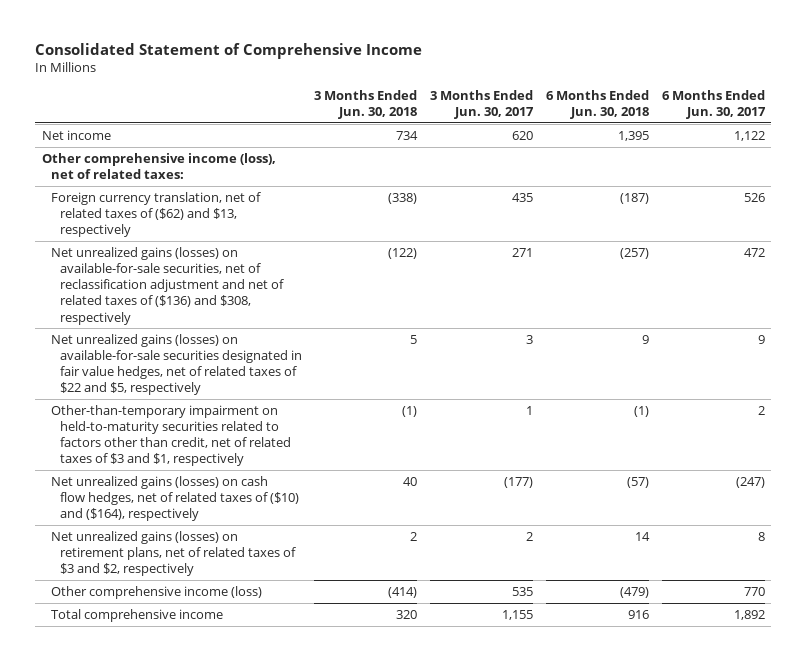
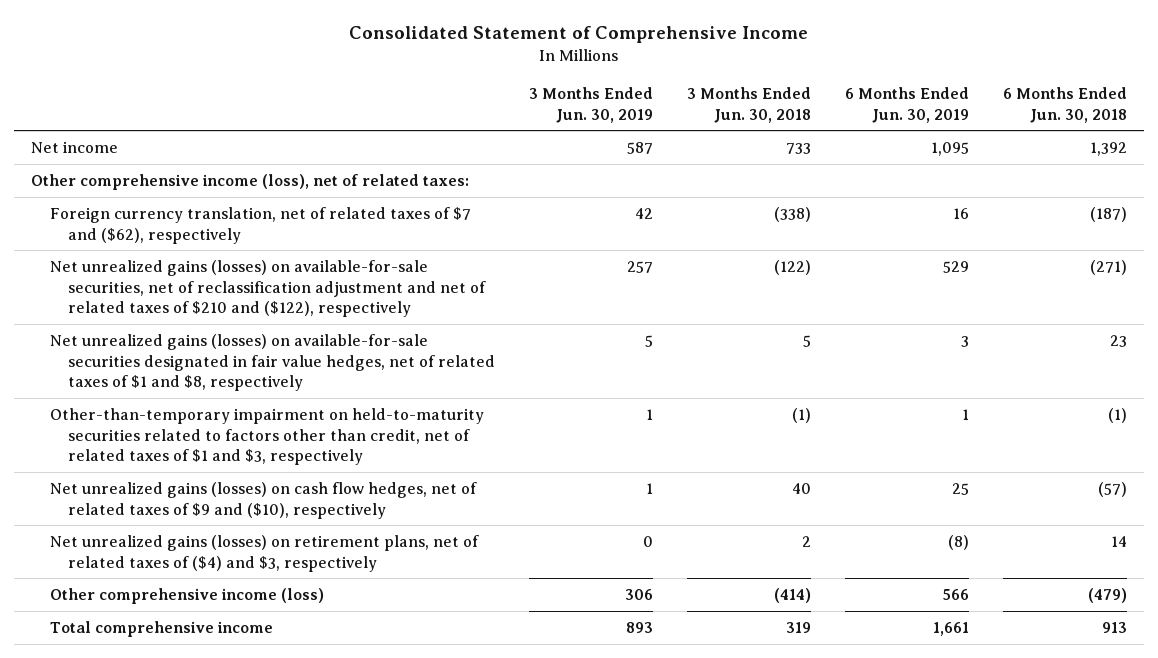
- | 3 Months Ended Jun. 30, 2018 | 3 Months Ended Jun. 30, 2017 | 6 Months Ended Jun. 30, 2018 | 6 Months Ended Jun. 30, 2017
+ | 3 Months Ended Jun. 30, 2019 | 3 Months Ended Jun. 30, 2018 | 6 Months Ended Jun. 30, 2019 | 6 Months Ended Jun. 30, 2018
- Net income | 734 | 620 | 1,395 | 1,122
+ Net income | 587 | 733 | 1,095 | 1,392
- Foreign currency translation, net of related taxes of ($62) and $13, respectively | (338) | 435 | (187) | 526
- Net unrealized gains (losses) on available-for-sale securities, net of reclassification adjustment and net of related taxes of ($136) and $308, respectively | (122) | 271 | (257) | 472
- Net unrealized gains (losses) on available-for-sale securities designated in fair value hedges, net of related taxes of $22 and $5, respectively | 5 | 3 | 9 | 9
- Other-than-temporary impairment on held-to-maturity securities related to factors other than credit, net of related taxes of $3 and $1, respectively | (1) | 1 | (1) | 2
- Net unrealized gains (losses) on cash flow hedges, net of related taxes of ($10) and ($164), respectively | 40 | (177) | (57) | (247)
- Net unrealized gains (losses) on retirement plans, net of related taxes of $3 and $2, respectively | 2 | 2 | 14 | 8
+ Foreign currency translation, net of related taxes of $7 and ($62), respectively | 42 | (338) | 16 | (187)
+ Net unrealized gains (losses) on available-for-sale securities, net of reclassification adjustment and net of related taxes of $210 and ($122), respectively | 257 | (122) | 529 | (271)
+ Net unrealized gains (losses) on available-for-sale securities designated in fair value hedges, net of related taxes of $1 and $8, respectively | 5 | 5 | 3 | 23
+ Other-than-temporary impairment on held-to-maturity securities related to factors other than credit, net of related taxes of $1 and $3, respectively | 1 | (1) | 1 | (1)
+ Net unrealized gains (losses) on cash flow hedges, net of related taxes of $9 and ($10), respectively | 1 | 40 | 25 | (57)
+ Net unrealized gains (losses) on retirement plans, net of related taxes of ($4) and $3, respectively | 0 | 2 | (8) | 14
- Total comprehensive income | 320 | 1,155 | 916 | 1,892
+ Total comprehensive income | 893 | 319 | 1,661 | 913

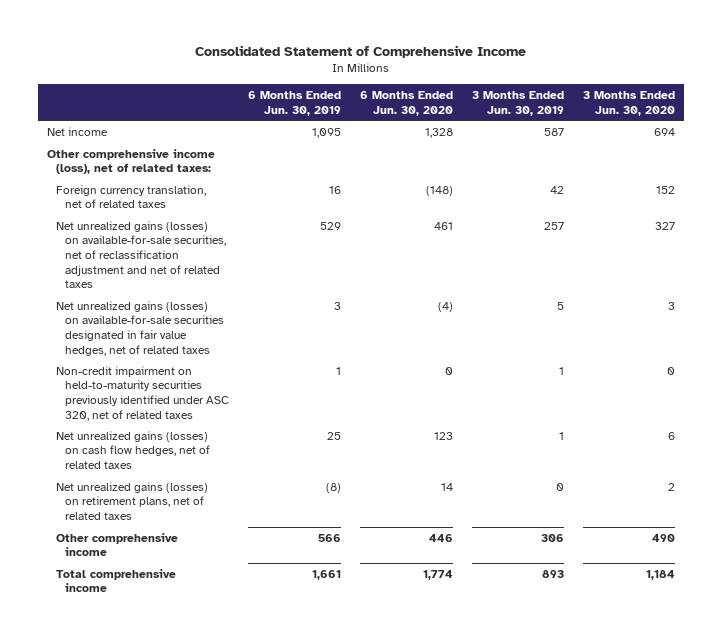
- | 3 Months Ended Jun. 30, 2019 | 3 Months Ended Jun. 30, 2018 | 6 Months Ended Jun. 30, 2019 | 6 Months Ended Jun. 30, 2018
+ | 6 Months Ended Jun. 30, 2019 | 6 Months Ended Jun. 30, 2020 | 3 Months Ended Jun. 30, 2019 | 3 Months Ended Jun. 30, 2020
- Foreign currency translation, net of related taxes of $7 and ($62), respectively | 42 | (338) | 16 | (187)
- Net unrealized gains (losses) on available-for-sale securities, net of reclassification adjustment and net of related taxes of $210 and ($122), respectively | 257 | (122) | 529 | (271)
- Net unrealized gains (losses) on available-for-sale securities designated in fair value hedges, net of related taxes of $1 and $8, respectively | 5 | 5 | 3 | 23
- Other-than-temporary impairment on held-to-maturity securities related to factors other than credit, net of related taxes of $1 and $3, respectively | 1 | (1) | 1 | (1)
- Net unrealized gains (losses) on cash flow hedges, net of related taxes of $9 and ($10), respectively | 1 | 40 | 25 | (57)
- Net unrealized gains (losses) on retirement plans, net of related taxes of ($4) and $3, respectively | 0 | 2 | (8) | 14
- Other comprehensive income (loss) | 306 | (414) | 566 | (479)
+ Foreign currency translation, net of related taxes | 16 | (148) | 42 | 152
+ Net unrealized gains (losses) on available-for-sale securities, net of reclassification adjustment and net of related taxes | 529 | 461 | 257 | 327
+ Net unrealized gains (losses) on available-for-sale securities designated in fair value hedges, net of related taxes | 3 | (4) | 5 | 3
+ Non-credit impairment on held-to-maturity securities previously identified under ASC 320, net of related taxes | 1 | 0 | 1 | 0
+ Net unrealized gains (losses) on cash flow hedges, net of related taxes | 25 | 123 | 1 | 6
+ Net unrealized gains (losses) on retirement plans, net of related taxes | (8) | 14 | 0 | 2
+ Other comprehensive income | 566 | 446 | 306 | 490

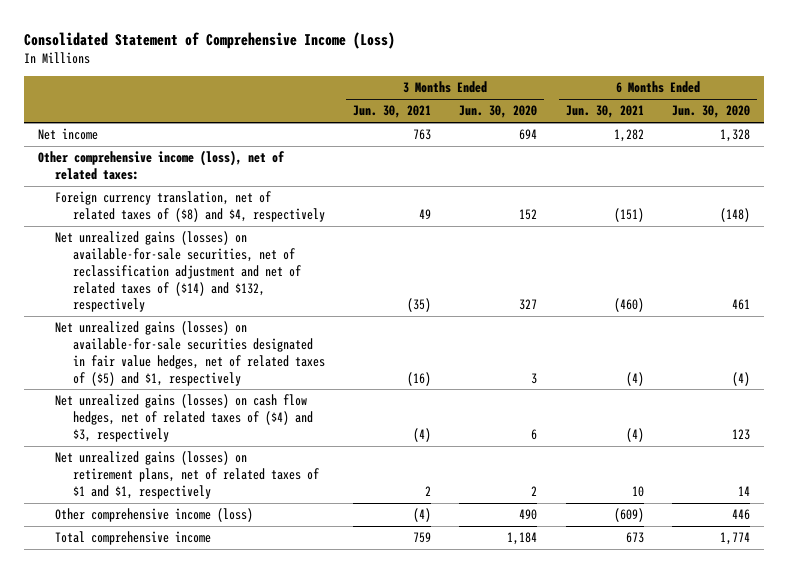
- Consolidated Statement of Comprehensive Income
+ Consolidated Statement of Comprehensive Income (Loss)
- | 6 Months Ended Jun. 30, 2019 | 6 Months Ended Jun. 30, 2020 | 3 Months Ended Jun. 30, 2019 | 3 Months Ended Jun. 30, 2020
+ | 3 Months Ended Jun. 30, 2021 | 3 Months Ended Jun. 30, 2020 | 6 Months Ended Jun. 30, 2021 | 6 Months Ended Jun. 30, 2020
- Foreign currency translation, net of related taxes | 16 | (148) | 42 | 152
- Net unrealized gains (losses) on available-for-sale securities, net of reclassification adjustment and net of related taxes | 529 | 461 | 257 | 327
- Net unrealized gains (losses) on available-for-sale securities designated in fair value hedges, net of related taxes | 3 | (4) | 5 | 3
- Non-credit impairment on held-to-maturity securities previously identified under ASC 320, net of related taxes | 1 | 0 | 1 | 0
- Net unrealized gains (losses) on cash flow hedges, net of related taxes | 25 | 123 | 1 | 6
- Net unrealized gains (losses) on retirement plans, net of related taxes | (8) | 14 | 0 | 2
- Other comprehensive income | 566 | 446 | 306 | 490
+ Foreign currency translation, net of related taxes of ($8) and $4, respectively | 49 | 152 | (151) | (148)
+ Net unrealized gains (losses) on available-for-sale securities, net of reclassification adjustment and net of related taxes of ($14) and $132, respectively | (35) | 327 | (460) | 461
+ Net unrealized gains (losses) on available-for-sale securities designated in fair value hedges, net of related taxes of ($5) and $1, respectively | (16) | 3 | (4) | (4)
+ Net unrealized gains (losses) on cash flow hedges, net of related taxes of ($4) and $3, respectively | (4) | 6 | (4) | 123
+ Net unrealized gains (losses) on retirement plans, net of related taxes of $1 and $1, respectively | 2 | 2 | 10 | 14
+ Other comprehensive income (loss) | (4) | 490 | (609) | 446

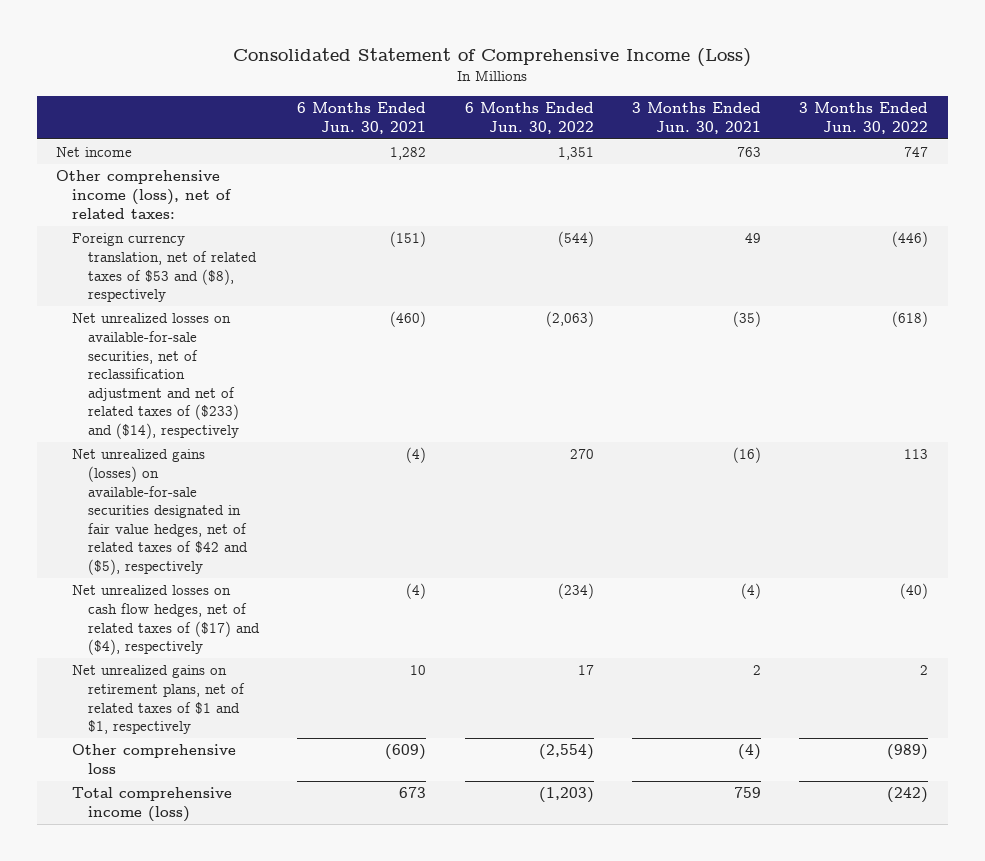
- | 3 Months Ended Jun. 30, 2021 | 3 Months Ended Jun. 30, 2020 | 6 Months Ended Jun. 30, 2021 | 6 Months Ended Jun. 30, 2020
+ | 6 Months Ended Jun. 30, 2021 | 6 Months Ended Jun. 30, 2022 | 3 Months Ended Jun. 30, 2021 | 3 Months Ended Jun. 30, 2022
- Foreign currency translation, net of related taxes of ($8) and $4, respectively | 49 | 152 | (151) | (148)
- Net unrealized gains (losses) on available-for-sale securities, net of reclassification adjustment and net of related taxes of ($14) and $132, respectively | (35) | 327 | (460) | 461
- Net unrealized gains (losses) on available-for-sale securities designated in fair value hedges, net of related taxes of ($5) and $1, respectively | (16) | 3 | (4) | (4)
- Net unrealized gains (losses) on cash flow hedges, net of related taxes of ($4) and $3, respectively | (4) | 6 | (4) | 123
- Net unrealized gains (losses) on retirement plans, net of related taxes of $1 and $1, respectively | 2 | 2 | 10 | 14
- Other comprehensive income (loss) | (4) | 490 | (609) | 446
- Total comprehensive income | 759 | 1,184 | 673 | 1,774
+ Foreign currency translation, net of related taxes of $53 and ($8), respectively | (151) | (544) | 49 | (446)
+ Net unrealized losses on available-for-sale securities, net of reclassification adjustment and net of related taxes of ($233) and ($14), respectively | (460) | (2,063) | (35) | (618)
+ Net unrealized gains (losses) on available-for-sale securities designated in fair value hedges, net of related taxes of $42 and ($5), respectively | (4) | 270 | (16) | 113
+ Net unrealized losses on cash flow hedges, net of related taxes of ($17) and ($4), respectively | (4) | (234) | (4) | (40)
+ Net unrealized gains on retirement plans, net of related taxes of $1 and $1, respectively | 10 | 17 | 2 | 2
+ Other comprehensive loss | (609) | (2,554) | (4) | (989)
+ Total comprehensive income (loss) | 673 | (1,203) | 759 | (242)

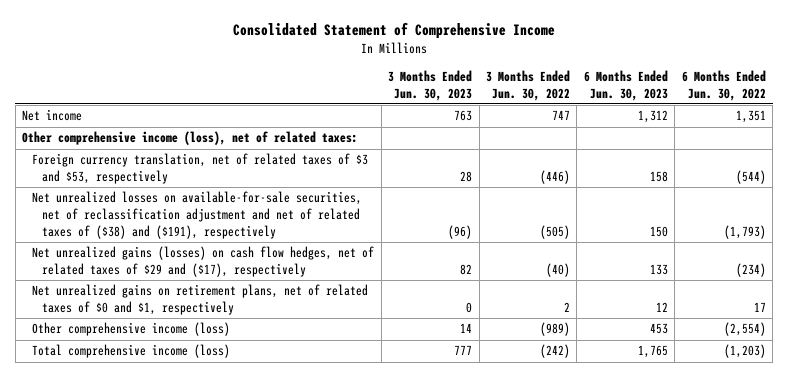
- Consolidated Statement of Comprehensive Income (Loss)
+ Consolidated Statement of Comprehensive Income
- | 6 Months Ended Jun. 30, 2021 | 6 Months Ended Jun. 30, 2022 | 3 Months Ended Jun. 30, 2021 | 3 Months Ended Jun. 30, 2022
+ | 3 Months Ended Jun. 30, 2023 | 3 Months Ended Jun. 30, 2022 | 6 Months Ended Jun. 30, 2023 | 6 Months Ended Jun. 30, 2022
- Foreign currency translation, net of related taxes of $53 and ($8), respectively | (151) | (544) | 49 | (446)
- Net unrealized losses on available-for-sale securities, net of reclassification adjustment and net of related taxes of ($233) and ($14), respectively | (460) | (2,063) | (35) | (618)
- Net unrealized gains (losses) on available-for-sale securities designated in fair value hedges, net of related taxes of $42 and ($5), respectively | (4) | 270 | (16) | 113
- Net unrealized losses on cash flow hedges, net of related taxes of ($17) and ($4), respectively | (4) | (234) | (4) | (40)
- Net unrealized gains on retirement plans, net of related taxes of $1 and $1, respectively | 10 | 17 | 2 | 2
- Other comprehensive loss | (609) | (2,554) | (4) | (989)
+ Foreign currency translation, net of related taxes of $3 and $53, respectively | 28 | (446) | 158 | (544)
+ Net unrealized losses on available-for-sale securities, net of reclassification adjustment and net of related taxes of ($38) and ($191), respectively | (96) | (505) | 150 | (1,793)
+ Net unrealized gains (losses) on cash flow hedges, net of related taxes of $29 and ($17), respectively | 82 | (40) | 133 | (234)
+ Net unrealized gains on retirement plans, net of related taxes of $0 and $1, respectively | 0 | 2 | 12 | 17
+ Other comprehensive income (loss) | 14 | (989) | 453 | (2,554)

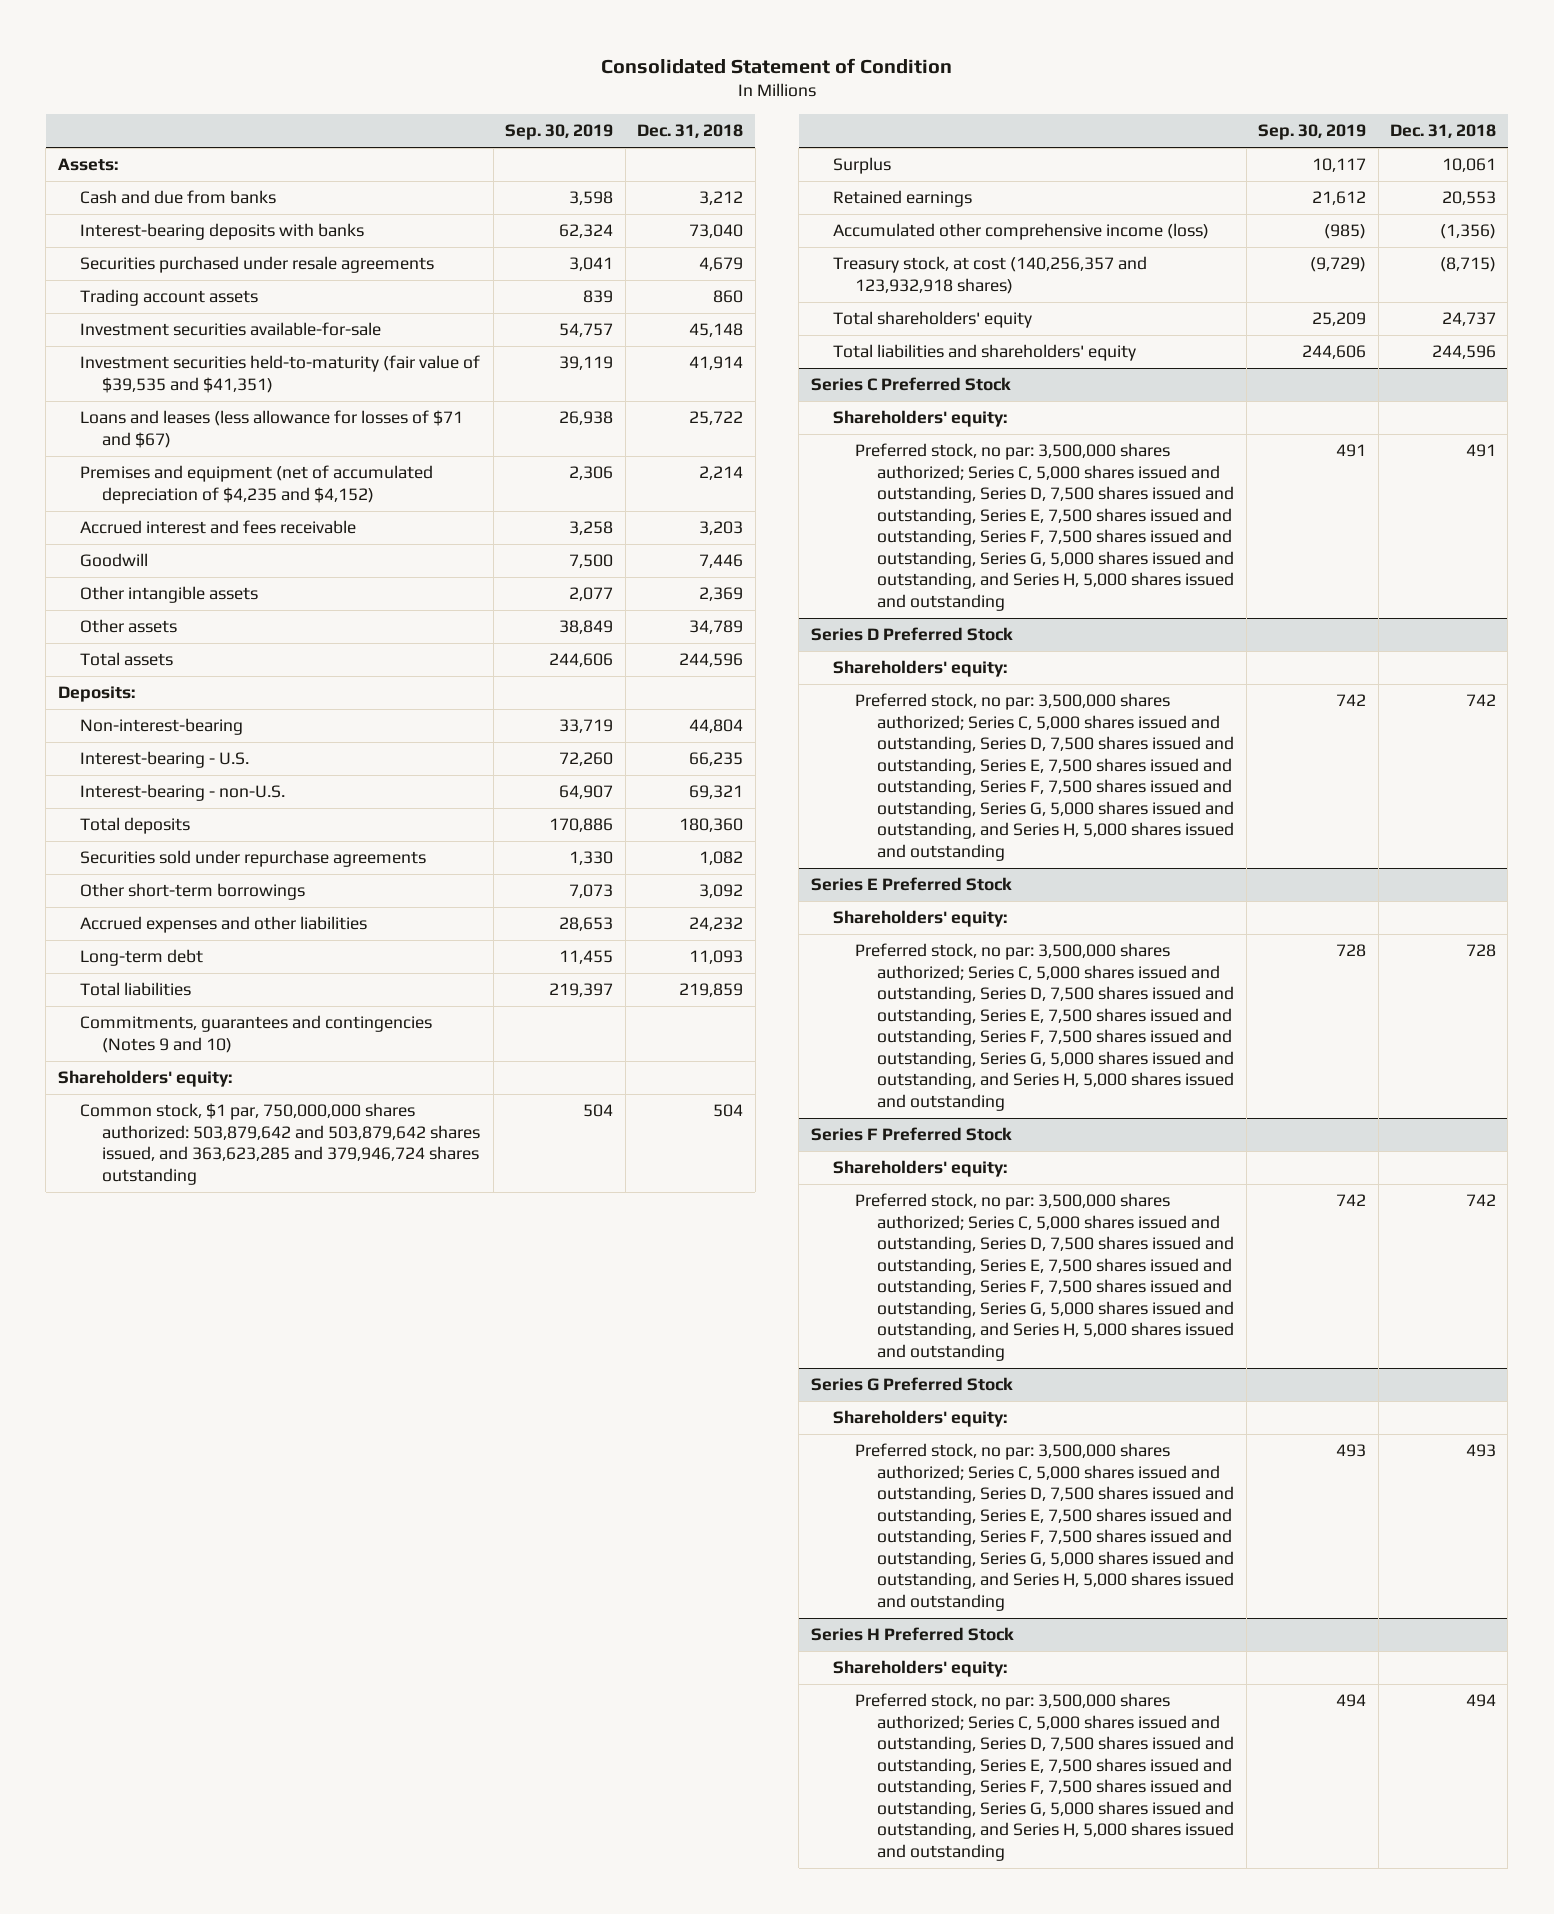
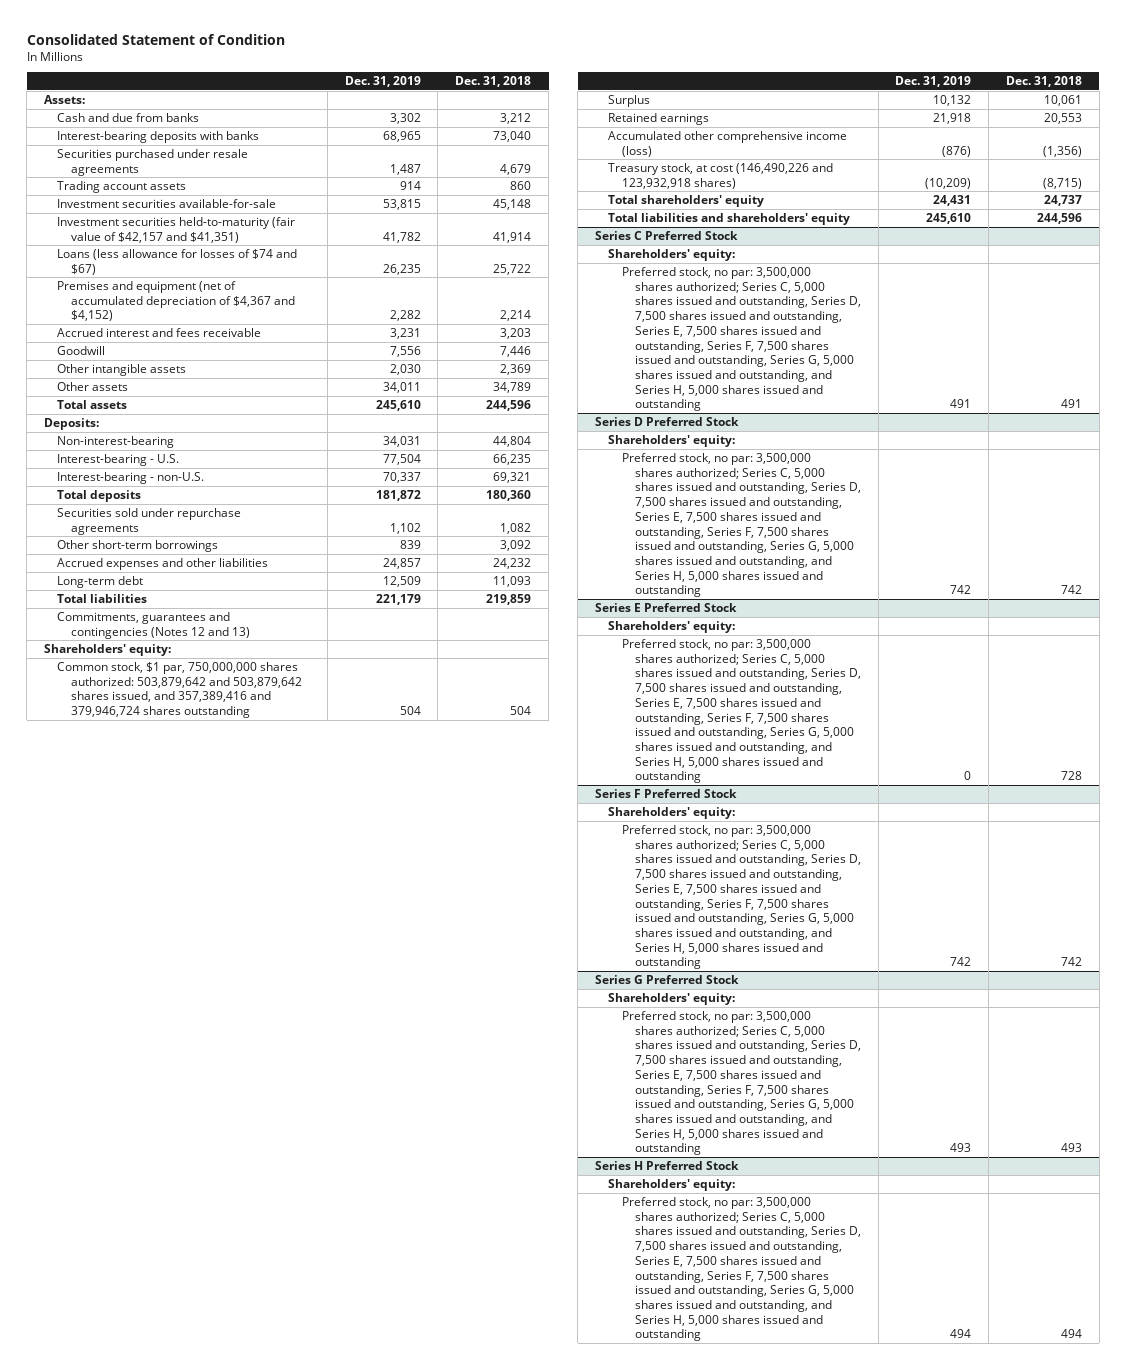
- | Sep. 30, 2019 | Dec. 31, 2018
+ | Dec. 31, 2019 | Dec. 31, 2018
- Investment securities held-to-maturity (fair value of $39,535 and $41,351) | 39,119 | 41,914
- Loans and leases (less allowance for losses of $71 and $67) | 26,938 | 25,722
- Premises and equipment (net of accumulated depreciation of $4,235 and $4,152) | 2,306 | 2,214
+ Investment securities held-to-maturity (fair value of $42,157 and $41,351) | 41,782 | 41,914
+ Loans (less allowance for losses of $74 and $67) | 26,235 | 25,722
+ Premises and equipment (net of accumulated depreciation of $4,367 and $4,152) | 2,282 | 2,214
- Commitments, guarantees and contingencies (Notes 9 and 10)
+ Commitments, guarantees and contingencies (Notes 12 and 13)
- Common stock, $1 par, 750,000,000 shares authorized: 503,879,642 and 503,879,642 shares issued, and 363,623,285 and 379,946,724 shares outstanding | 504 | 504
+ Common stock, $1 par, 750,000,000 shares authorized: 503,879,642 and 503,879,642 shares issued, and 357,389,416 and 379,946,724 shares outstanding | 504 | 504
- Treasury stock, at cost (140,256,357 and 123,932,918 shares) | (9,729) | (8,715)
+ Treasury stock, at cost (146,490,226 and 123,932,918 shares) | (10,209) | (8,715)

